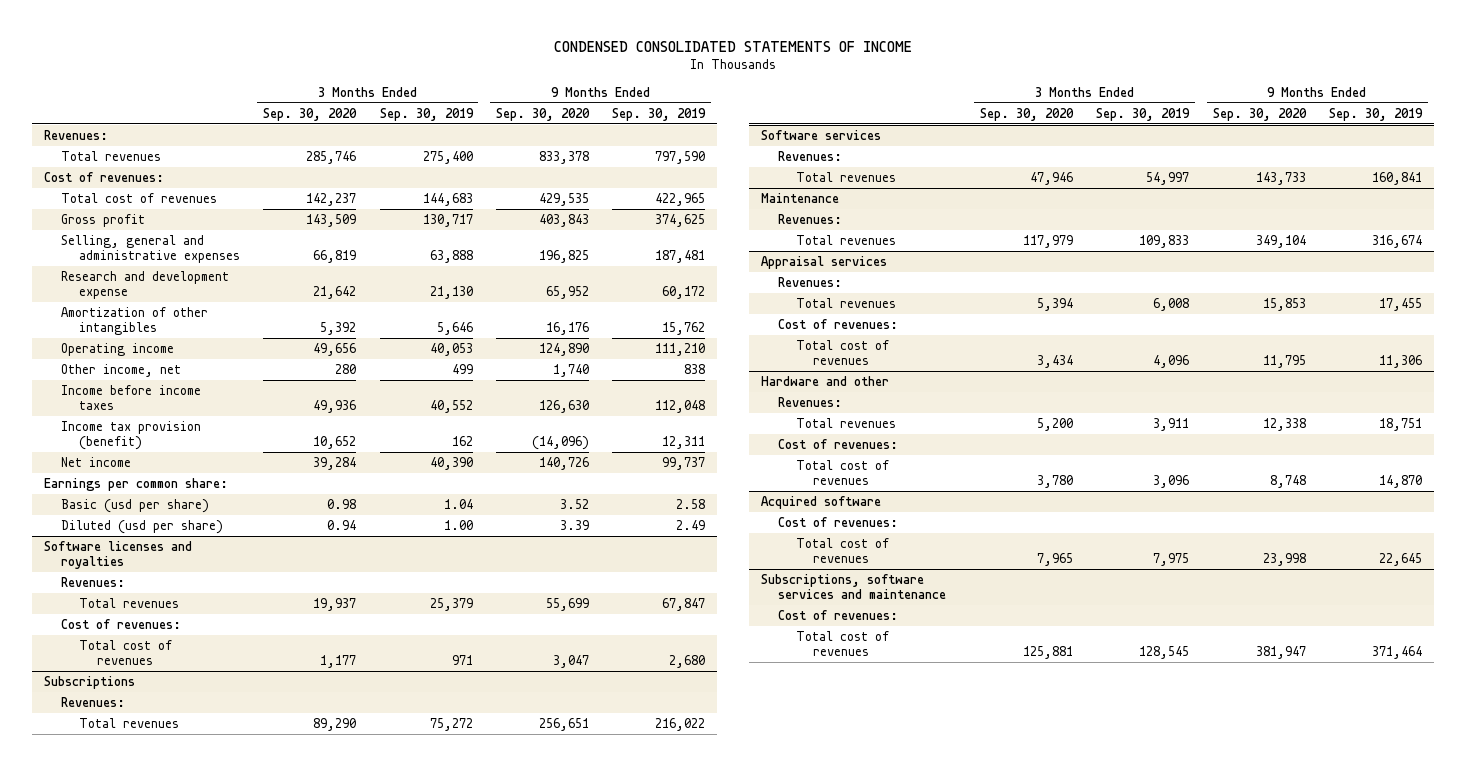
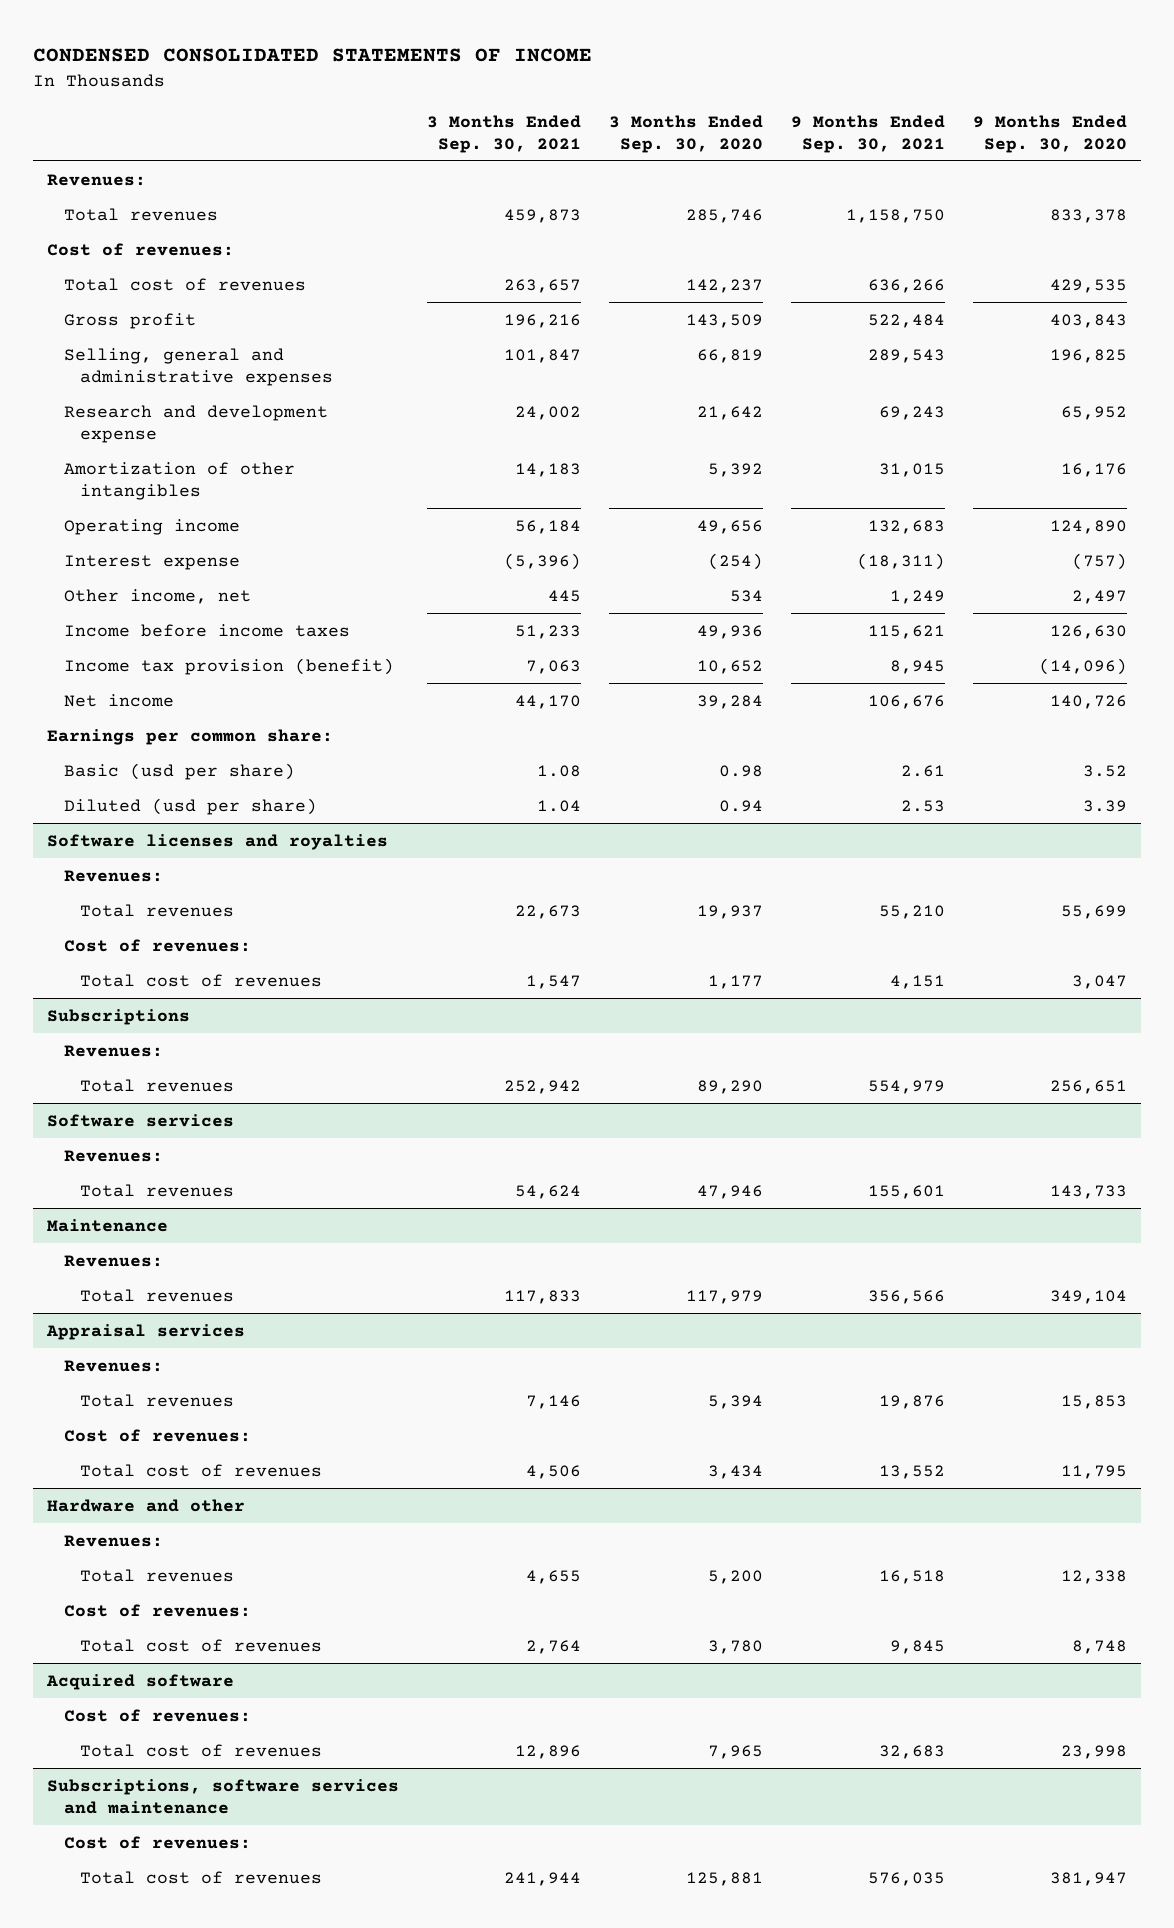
- | 3 Months Ended Sep. 30, 2020 | 3 Months Ended Sep. 30, 2019 | 9 Months Ended Sep. 30, 2020 | 9 Months Ended Sep. 30, 2019
+ | 3 Months Ended Sep. 30, 2021 | 3 Months Ended Sep. 30, 2020 | 9 Months Ended Sep. 30, 2021 | 9 Months Ended Sep. 30, 2020
- Other income, net | 280 | 499 | 1,740 | 838
+ Interest expense | (5,396) | (254) | (18,311) | (757)
+ Other income, net | 445 | 534 | 1,249 | 2,497

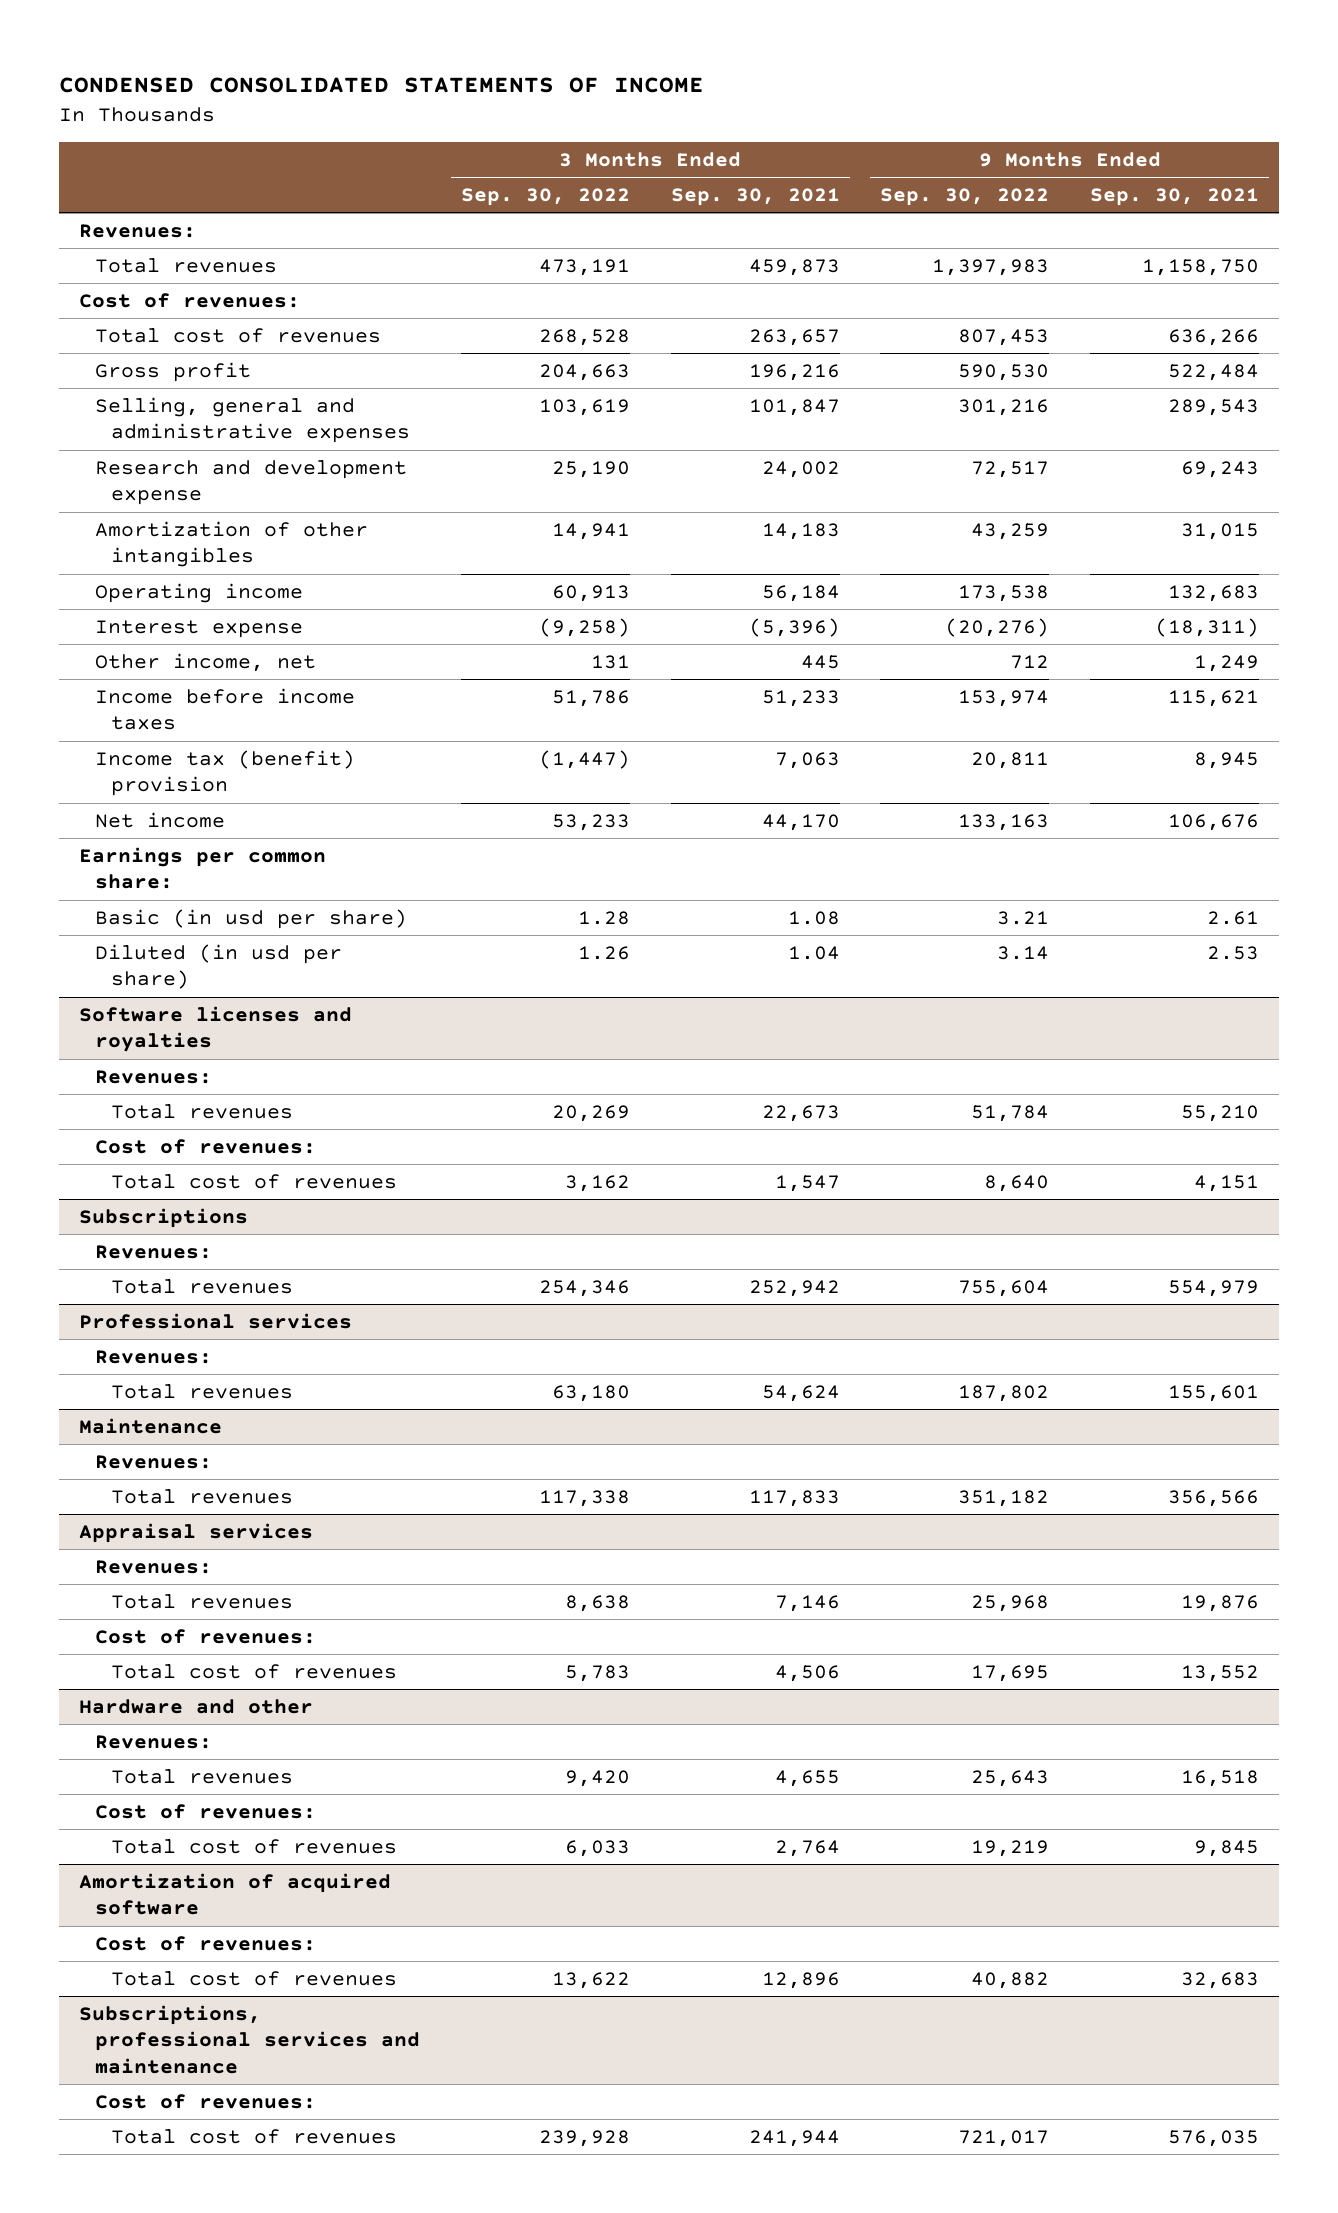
- | 3 Months Ended Sep. 30, 2021 | 3 Months Ended Sep. 30, 2020 | 9 Months Ended Sep. 30, 2021 | 9 Months Ended Sep. 30, 2020
+ | 3 Months Ended Sep. 30, 2022 | 3 Months Ended Sep. 30, 2021 | 9 Months Ended Sep. 30, 2022 | 9 Months Ended Sep. 30, 2021
- Income tax provision (benefit) | 7,063 | 10,652 | 8,945 | (14,096)
+ Income tax (benefit) provision | (1,447) | 7,063 | 20,811 | 8,945
- Basic (usd per share) | 1.08 | 0.98 | 2.61 | 3.52
- Diluted (usd per share) | 1.04 | 0.94 | 2.53 | 3.39
+ Basic (in usd per share) | 1.28 | 1.08 | 3.21 | 2.61
+ Diluted (in usd per share) | 1.26 | 1.04 | 3.14 | 2.53
- Software services
+ Professional services
- Acquired software
+ Amortization of acquired software
- Subscriptions, software services and maintenance
+ Subscriptions, professional services and maintenance

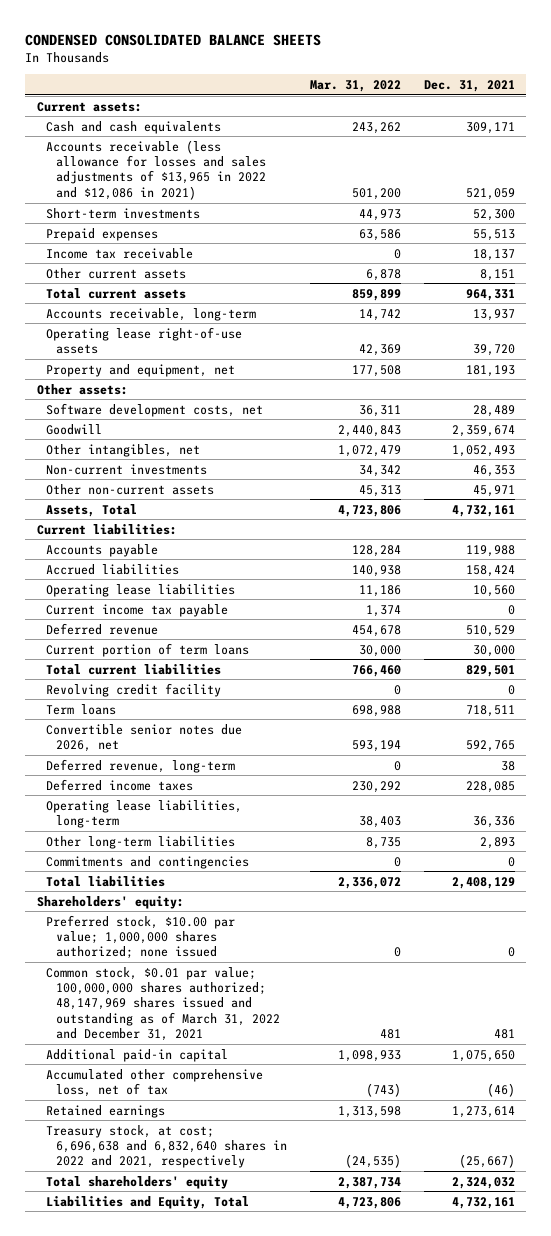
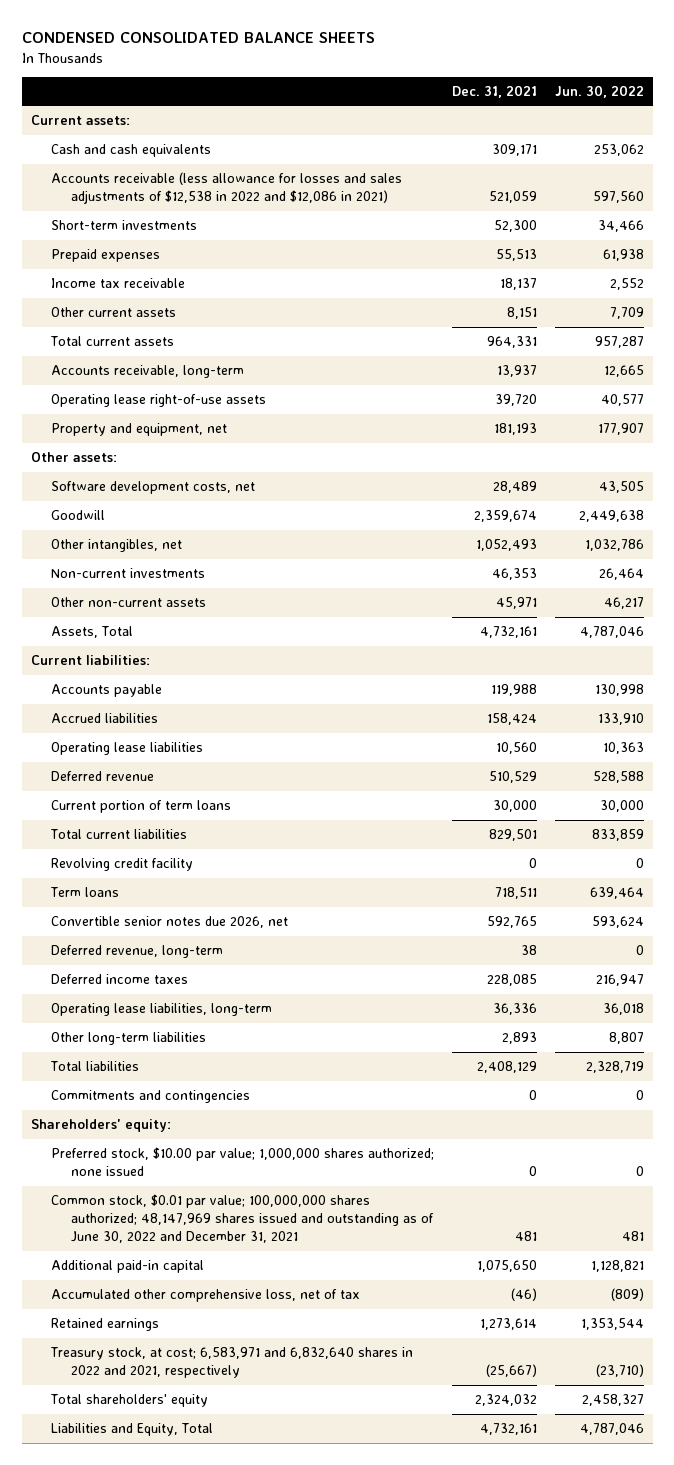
- | Mar. 31, 2022 | Dec. 31, 2021
+ | Dec. 31, 2021 | Jun. 30, 2022
- Accounts receivable (less allowance for losses and sales adjustments of $13,965 in 2022 and $12,086 in 2021) | 501,200 | 521,059
+ Accounts receivable (less allowance for losses and sales adjustments of $12,538 in 2022 and $12,086 in 2021) | 521,059 | 597,560
- Current income tax payable | 1,374 | 0
moved down: Commitments and contingencies | 0 | 0
- Common stock, $0.01 par value; 100,000,000 shares authorized; 48,147,969 shares issued and outstanding as of March 31, 2022 and December 31, 2021 | 481 | 481
+ Common stock, $0.01 par value; 100,000,000 shares authorized; 48,147,969 shares issued and outstanding as of June 30, 2022 and December 31, 2021 | 481 | 481
- Treasury stock, at cost; 6,696,638 and 6,832,640 shares in 2022 and 2021, respectively | (24,535) | (25,667)
+ Treasury stock, at cost; 6,583,971 and 6,832,640 shares in 2022 and 2021, respectively | (25,667) | (23,710)

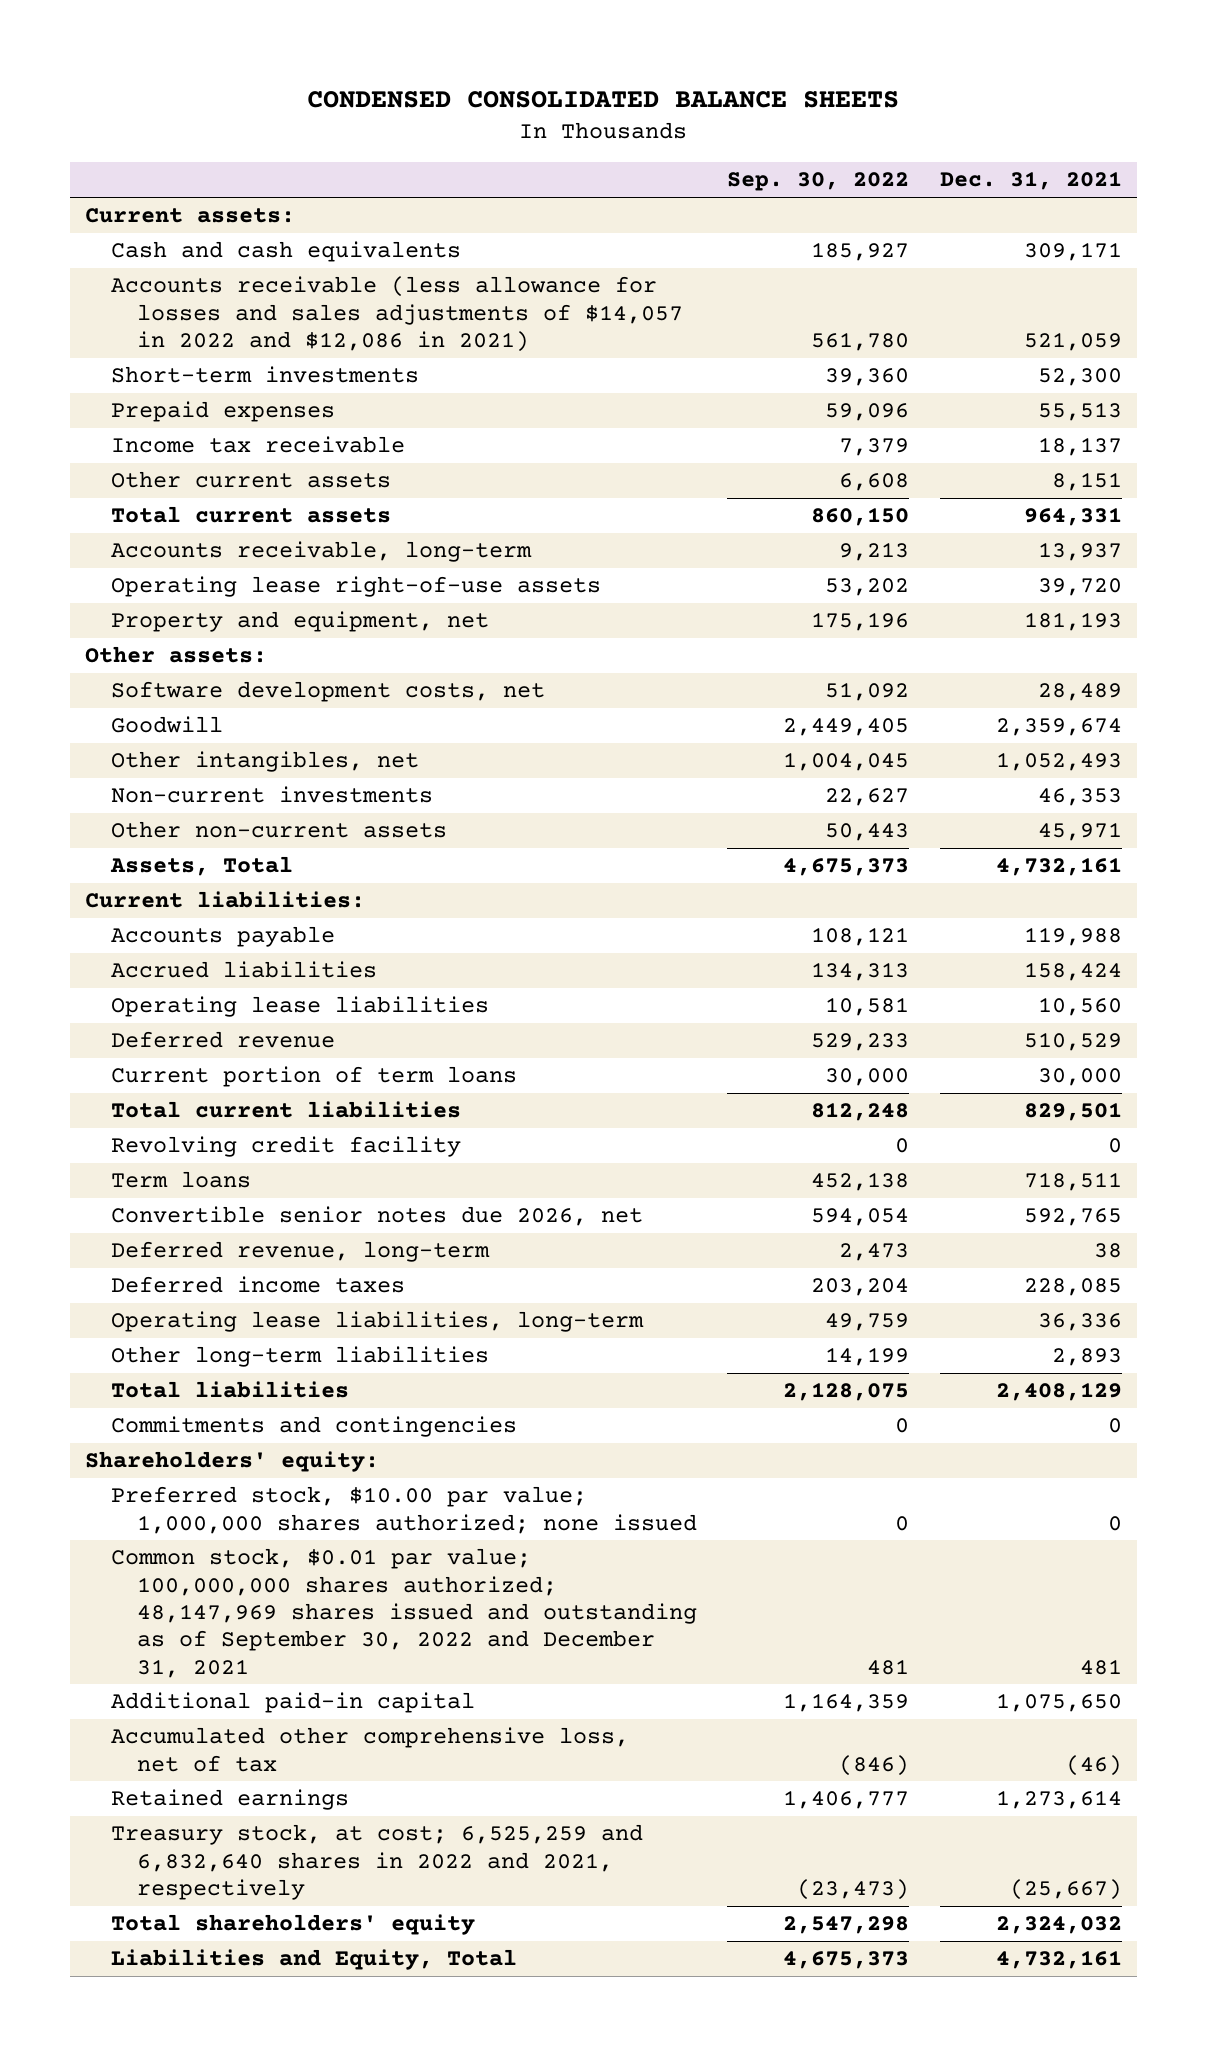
- | Dec. 31, 2021 | Jun. 30, 2022
+ | Sep. 30, 2022 | Dec. 31, 2021
- Accounts receivable (less allowance for losses and sales adjustments of $12,538 in 2022 and $12,086 in 2021) | 521,059 | 597,560
+ Accounts receivable (less allowance for losses and sales adjustments of $14,057 in 2022 and $12,086 in 2021) | 561,780 | 521,059
- Common stock, $0.01 par value; 100,000,000 shares authorized; 48,147,969 shares issued and outstanding as of June 30, 2022 and December 31, 2021 | 481 | 481
+ Common stock, $0.01 par value; 100,000,000 shares authorized; 48,147,969 shares issued and outstanding as of September 30, 2022 and December 31, 2021 | 481 | 481
- Treasury stock, at cost; 6,583,971 and 6,832,640 shares in 2022 and 2021, respectively | (25,667) | (23,710)
+ Treasury stock, at cost; 6,525,259 and 6,832,640 shares in 2022 and 2021, respectively | (23,473) | (25,667)

